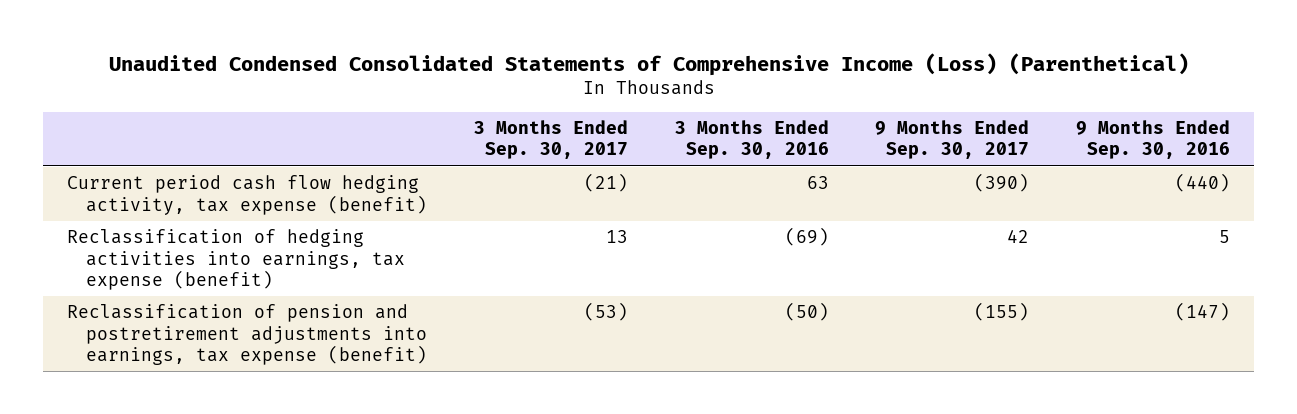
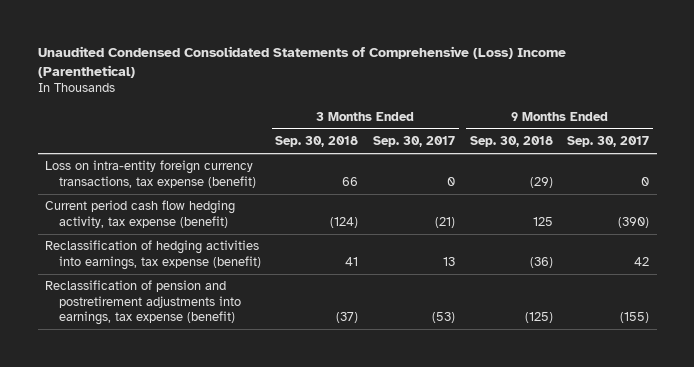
- Unaudited Condensed Consolidated Statements of Comprehensive Income (Loss) (Parenthetical)
+ Unaudited Condensed Consolidated Statements of Comprehensive (Loss) Income (Parenthetical)
- | 3 Months Ended Sep. 30, 2017 | 3 Months Ended Sep. 30, 2016 | 9 Months Ended Sep. 30, 2017 | 9 Months Ended Sep. 30, 2016
+ | 3 Months Ended Sep. 30, 2018 | 3 Months Ended Sep. 30, 2017 | 9 Months Ended Sep. 30, 2018 | 9 Months Ended Sep. 30, 2017
+ Loss on intra-entity foreign currency transactions, tax expense (benefit) | 66 | 0 | (29) | 0

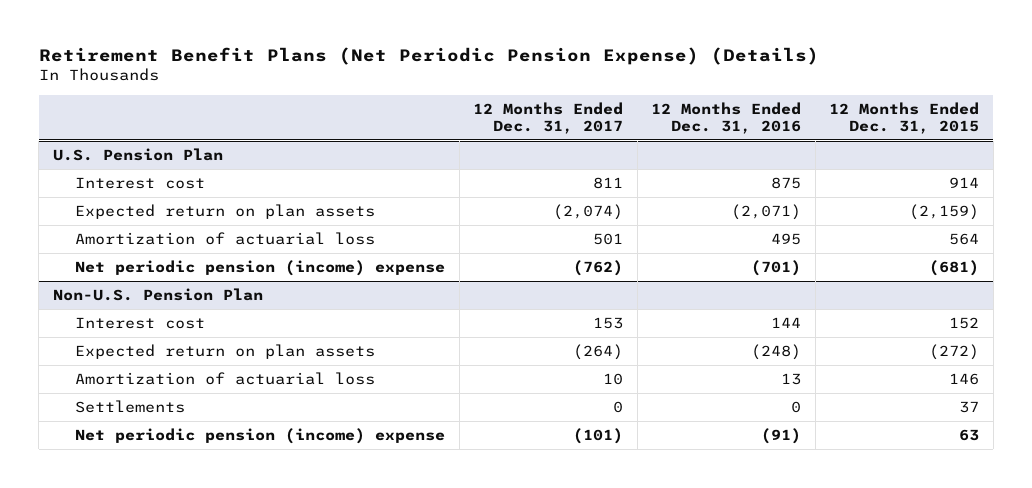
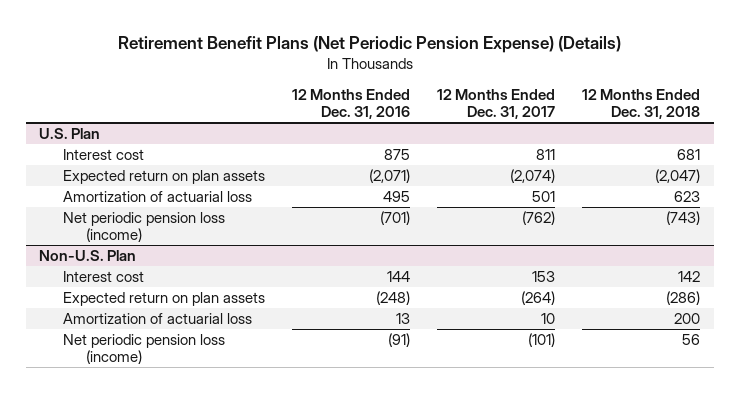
- | 12 Months Ended Dec. 31, 2017 | 12 Months Ended Dec. 31, 2016 | 12 Months Ended Dec. 31, 2015
+ | 12 Months Ended Dec. 31, 2016 | 12 Months Ended Dec. 31, 2017 | 12 Months Ended Dec. 31, 2018
- U.S. Pension Plan
+ U.S. Plan
- Net periodic pension (income) expense | (762) | (701) | (681)
- Non-U.S. Pension Plan
+ Net periodic pension loss (income) | (701) | (762) | (743)
+ Non-U.S. Plan
- Settlements | 0 | 0 | 37
- Net periodic pension (income) expense | (101) | (91) | 63
+ Net periodic pension loss (income) | (91) | (101) | 56

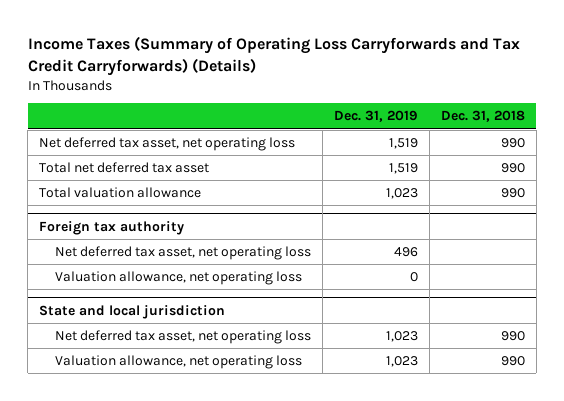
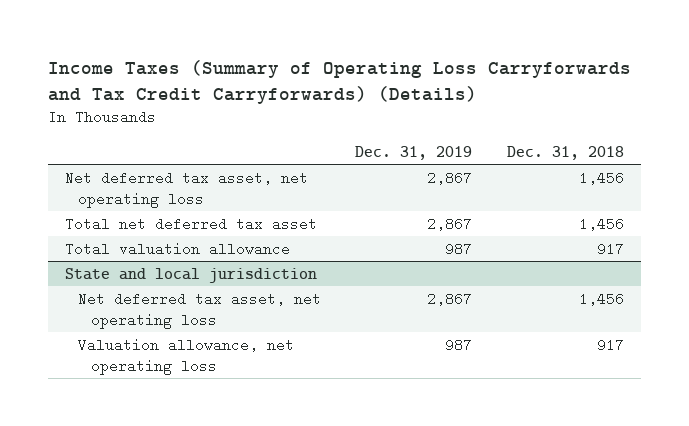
- Net deferred tax asset, net operating loss | 1,519 | 990
- Total net deferred tax asset | 1,519 | 990
- Total valuation allowance | 1,023 | 990
- Foreign tax authority
- Net deferred tax asset, net operating loss | 496 |
- Valuation allowance, net operating loss | 0 |
+ Net deferred tax asset, net operating loss | 2,867 | 1,456
+ Total net deferred tax asset | 2,867 | 1,456
+ Total valuation allowance | 987 | 917
@ State and local jurisdiction
- Net deferred tax asset, net operating loss | 1,023 | 990
- Valuation allowance, net operating loss | 1,023 | 990
+ Net deferred tax asset, net operating loss | 2,867 | 1,456
+ Valuation allowance, net operating loss | 987 | 917

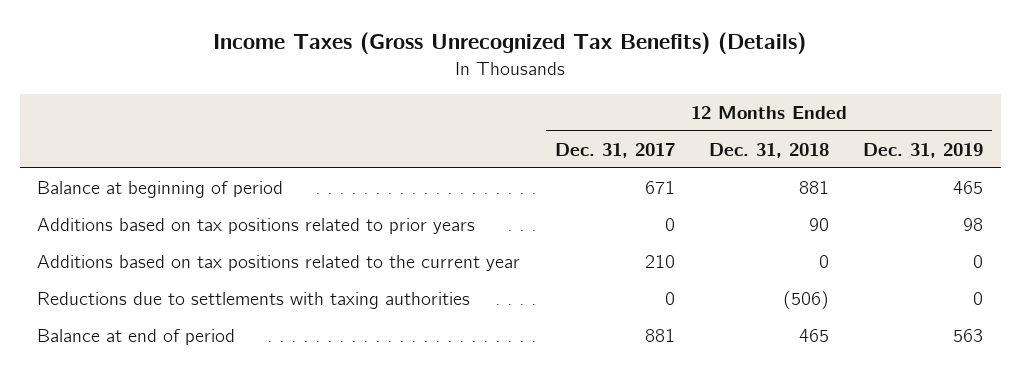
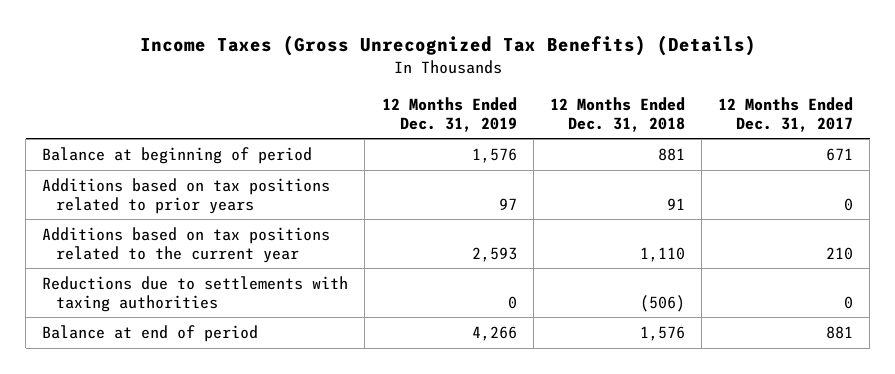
- | 12 Months Ended Dec. 31, 2017 | 12 Months Ended Dec. 31, 2018 | 12 Months Ended Dec. 31, 2019
+ | 12 Months Ended Dec. 31, 2019 | 12 Months Ended Dec. 31, 2018 | 12 Months Ended Dec. 31, 2017
- Balance at beginning of period | 671 | 881 | 465
- Additions based on tax positions related to prior years | 0 | 90 | 98
- Additions based on tax positions related to the current year | 210 | 0 | 0
+ Balance at beginning of period | 1,576 | 881 | 671
+ Additions based on tax positions related to prior years | 97 | 91 | 0
+ Additions based on tax positions related to the current year | 2,593 | 1,110 | 210
- Balance at end of period | 881 | 465 | 563
+ Balance at end of period | 4,266 | 1,576 | 881

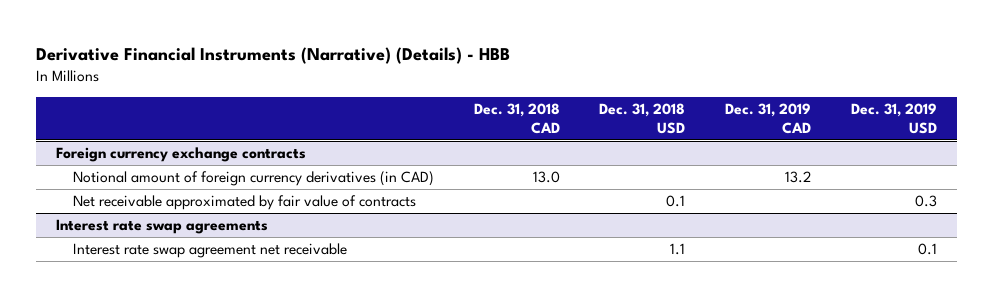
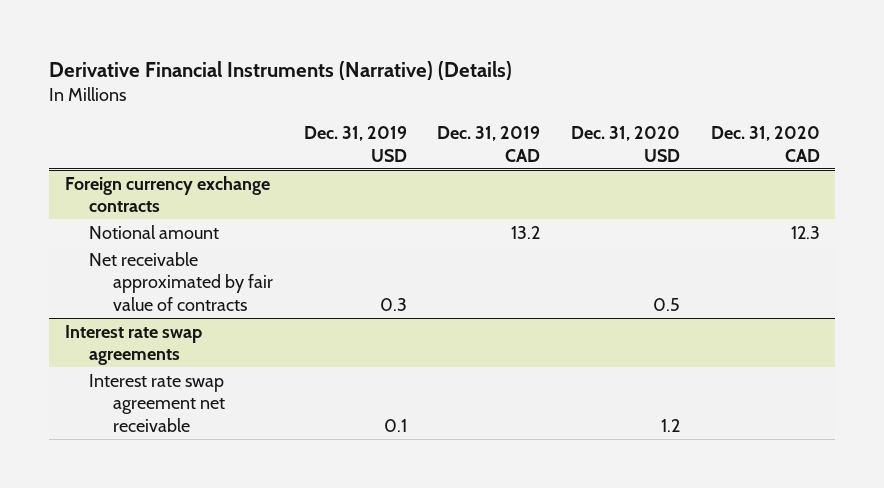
- Derivative Financial Instruments (Narrative) (Details) - HBB
+ Derivative Financial Instruments (Narrative) (Details)
- | Dec. 31, 2018 CAD | Dec. 31, 2018 USD | Dec. 31, 2019 CAD | Dec. 31, 2019 USD
+ | Dec. 31, 2019 USD | Dec. 31, 2019 CAD | Dec. 31, 2020 USD | Dec. 31, 2020 CAD
@ Foreign currency exchange contracts
- Notional amount of foreign currency derivatives (in CAD) | 13.0 | | 13.2 |
+ Notional amount | | 13.2 | | 12.3

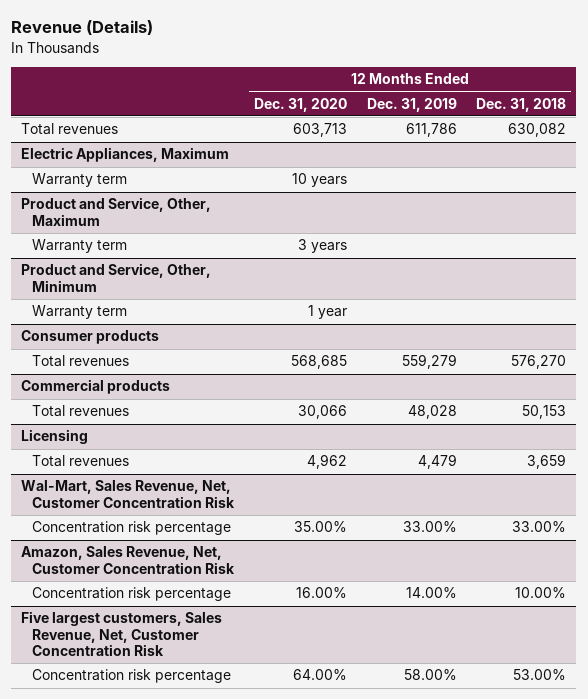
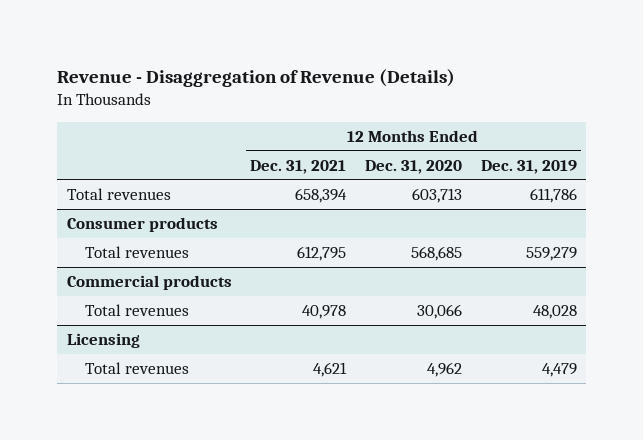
- Revenue (Details)
+ Revenue - Disaggregation of Revenue (Details)
- | 12 Months Ended Dec. 31, 2020 | 12 Months Ended Dec. 31, 2019 | 12 Months Ended Dec. 31, 2018
+ | 12 Months Ended Dec. 31, 2021 | 12 Months Ended Dec. 31, 2020 | 12 Months Ended Dec. 31, 2019
- Electric Appliances, Maximum
- Warranty term | 10 years | |
- Product and Service, Other, Maximum
- Warranty term | 3 years | |
- Product and Service, Other, Minimum
- Warranty term | 1 year | |
- Wal-Mart, Sales Revenue, Net, Customer Concentration Risk
- Concentration risk percentage | 35.00% | 33.00% | 33.00%
- Amazon, Sales Revenue, Net, Customer Concentration Risk
- Concentration risk percentage | 16.00% | 14.00% | 10.00%
- Five largest customers, Sales Revenue, Net, Customer Concentration Risk
- Concentration risk percentage | 64.00% | 58.00% | 53.00%

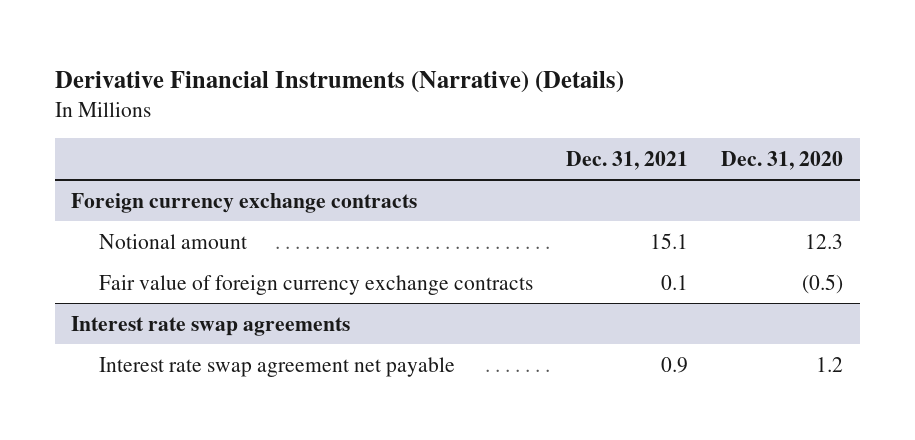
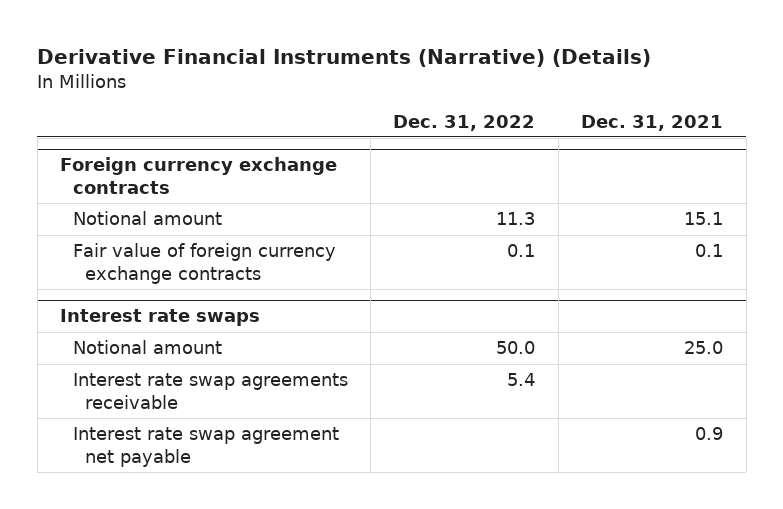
- | Dec. 31, 2021 | Dec. 31, 2020
+ | Dec. 31, 2022 | Dec. 31, 2021
- Interest rate swap agreements
+ Interest rate swaps
+ Notional amount | 50.0 | 25.0
+ Interest rate swap agreements receivable | 5.4 |

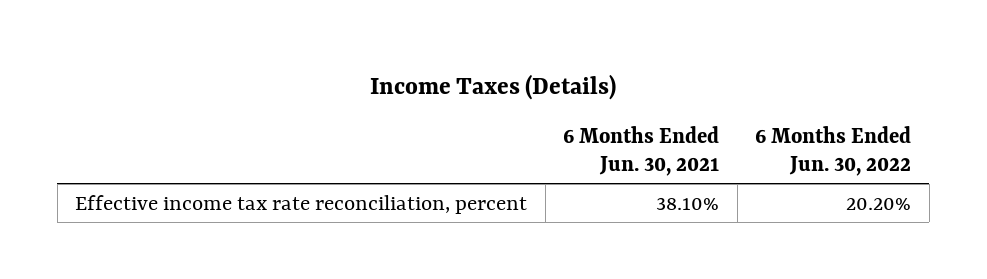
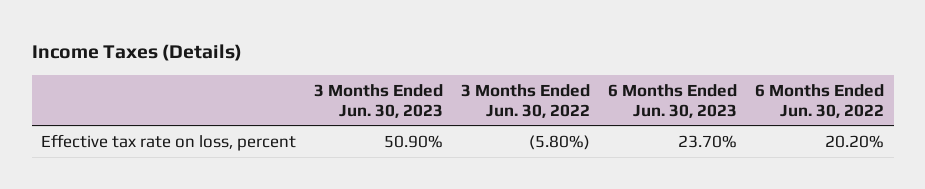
- | 6 Months Ended Jun. 30, 2021 | 6 Months Ended Jun. 30, 2022
+ | 3 Months Ended Jun. 30, 2023 | 3 Months Ended Jun. 30, 2022 | 6 Months Ended Jun. 30, 2023 | 6 Months Ended Jun. 30, 2022
- Effective income tax rate reconciliation, percent | 38.10% | 20.20%
+ Effective tax rate on loss, percent | 50.90% | (5.80%) | 23.70% | 20.20%

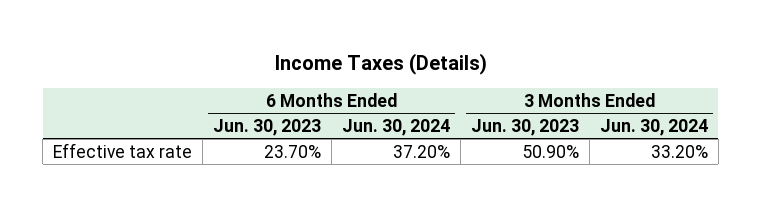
- | 3 Months Ended Jun. 30, 2023 | 3 Months Ended Jun. 30, 2022 | 6 Months Ended Jun. 30, 2023 | 6 Months Ended Jun. 30, 2022
+ | 6 Months Ended Jun. 30, 2023 | 6 Months Ended Jun. 30, 2024 | 3 Months Ended Jun. 30, 2023 | 3 Months Ended Jun. 30, 2024
- Effective tax rate on loss, percent | 50.90% | (5.80%) | 23.70% | 20.20%
+ Effective tax rate | 23.70% | 37.20% | 50.90% | 33.20%

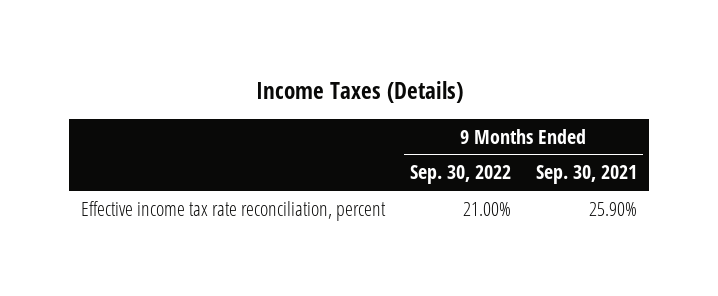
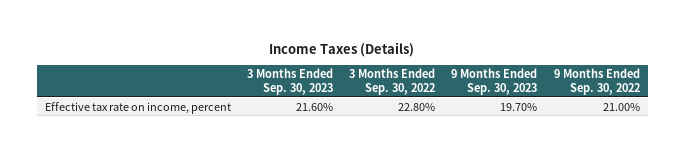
- | 9 Months Ended Sep. 30, 2022 | 9 Months Ended Sep. 30, 2021
+ | 3 Months Ended Sep. 30, 2023 | 3 Months Ended Sep. 30, 2022 | 9 Months Ended Sep. 30, 2023 | 9 Months Ended Sep. 30, 2022
- Effective income tax rate reconciliation, percent | 21.00% | 25.90%
+ Effective tax rate on income, percent | 21.60% | 22.80% | 19.70% | 21.00%

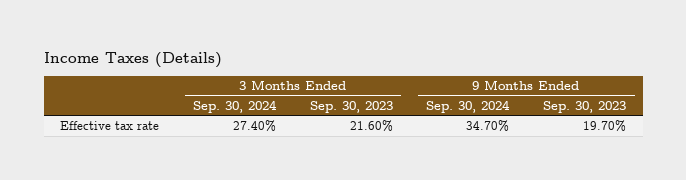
- | 3 Months Ended Sep. 30, 2023 | 3 Months Ended Sep. 30, 2022 | 9 Months Ended Sep. 30, 2023 | 9 Months Ended Sep. 30, 2022
+ | 3 Months Ended Sep. 30, 2024 | 3 Months Ended Sep. 30, 2023 | 9 Months Ended Sep. 30, 2024 | 9 Months Ended Sep. 30, 2023
- Effective tax rate on income, percent | 21.60% | 22.80% | 19.70% | 21.00%
+ Effective tax rate | 27.40% | 21.60% | 34.70% | 19.70%

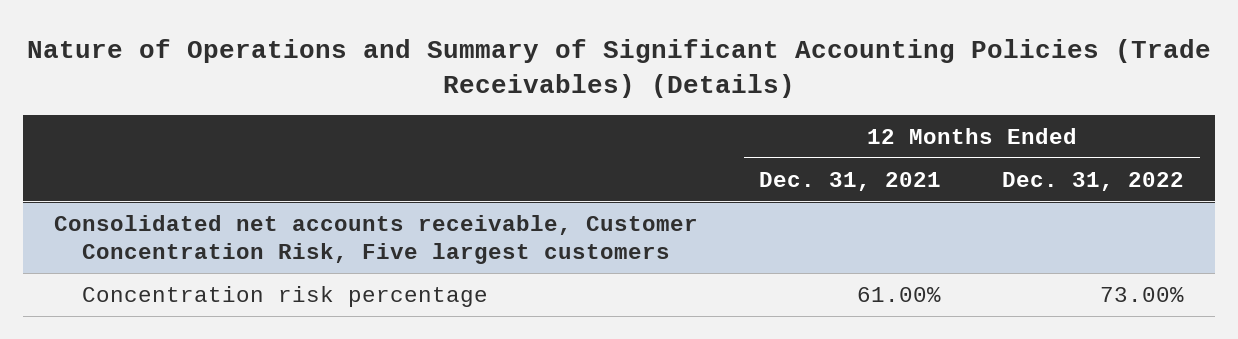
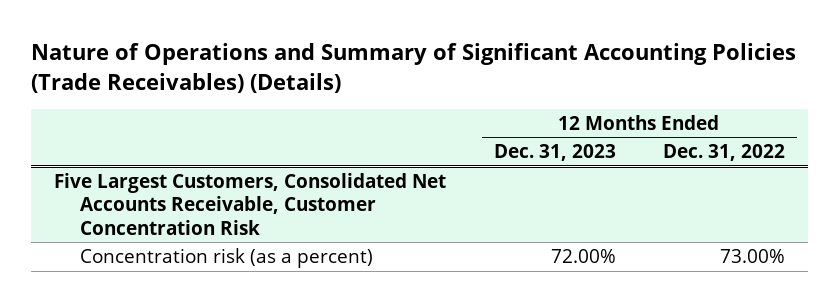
- | 12 Months Ended Dec. 31, 2021 | 12 Months Ended Dec. 31, 2022
+ | 12 Months Ended Dec. 31, 2023 | 12 Months Ended Dec. 31, 2022
- Consolidated net accounts receivable, Customer Concentration Risk, Five largest customers
- Concentration risk percentage | 61.00% | 73.00%
+ Five Largest Customers, Consolidated Net Accounts Receivable, Customer Concentration Risk
+ Concentration risk (as a percent) | 72.00% | 73.00%

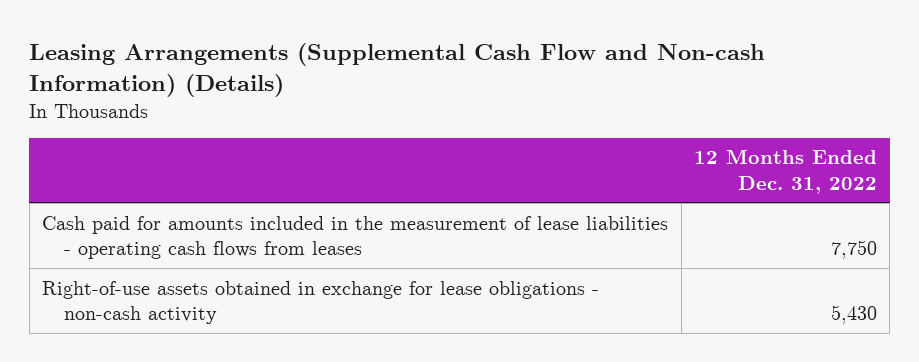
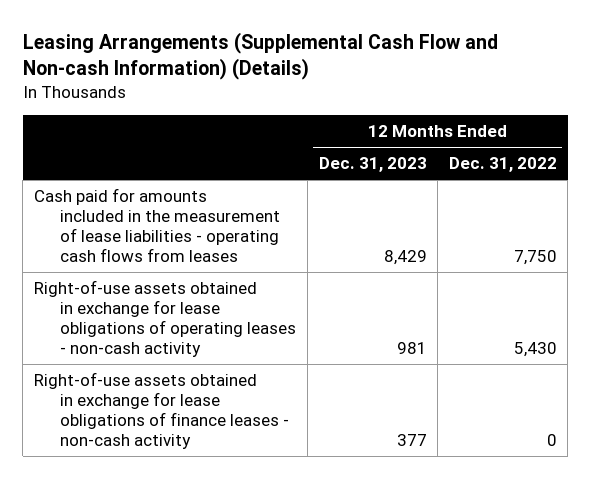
- | 12 Months Ended Dec. 31, 2022
+ | 12 Months Ended Dec. 31, 2023 | 12 Months Ended Dec. 31, 2022
- Right-of-use assets obtained in exchange for lease obligations - non-cash activity | 5,430
+ Right-of-use assets obtained in exchange for lease obligations of operating leases - non-cash activity | 981 | 5,430
+ Right-of-use assets obtained in exchange for lease obligations of finance leases - non-cash activity | 377 | 0

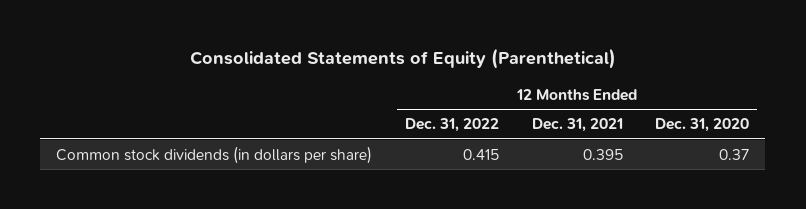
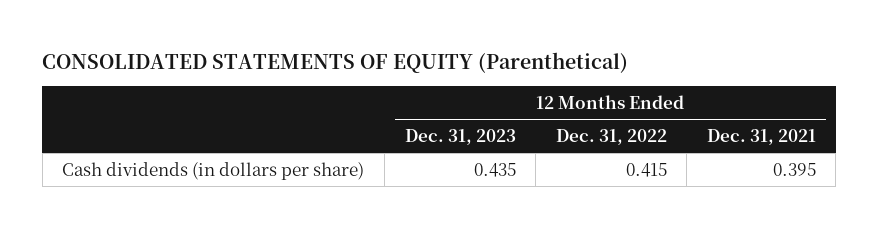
- Consolidated Statements of Equity (Parenthetical)
+ CONSOLIDATED STATEMENTS OF EQUITY (Parenthetical)
- | 12 Months Ended Dec. 31, 2022 | 12 Months Ended Dec. 31, 2021 | 12 Months Ended Dec. 31, 2020
+ | 12 Months Ended Dec. 31, 2023 | 12 Months Ended Dec. 31, 2022 | 12 Months Ended Dec. 31, 2021
- Common stock dividends (in dollars per share) | 0.415 | 0.395 | 0.37
+ Cash dividends (in dollars per share) | 0.435 | 0.415 | 0.395

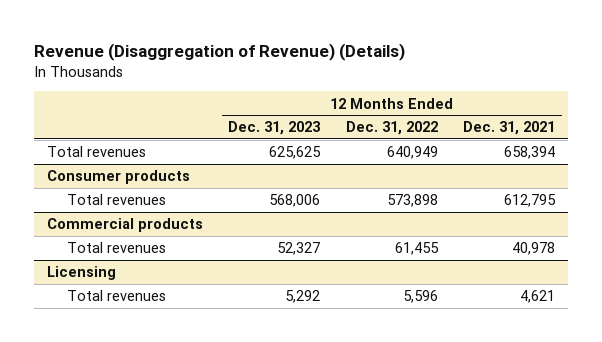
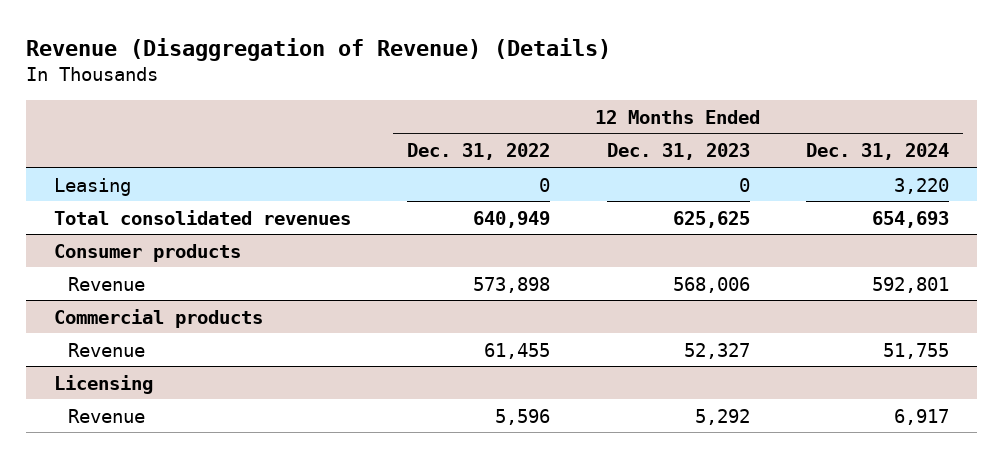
- | 12 Months Ended Dec. 31, 2023 | 12 Months Ended Dec. 31, 2022 | 12 Months Ended Dec. 31, 2021
+ | 12 Months Ended Dec. 31, 2022 | 12 Months Ended Dec. 31, 2023 | 12 Months Ended Dec. 31, 2024
- Total revenues | 625,625 | 640,949 | 658,394
+ Leasing | 0 | 0 | 3,220
+ Total consolidated revenues | 640,949 | 625,625 | 654,693
@ Consumer products
- Total revenues | 568,006 | 573,898 | 612,795
+ Revenue | 573,898 | 568,006 | 592,801
@ Commercial products
- Total revenues | 52,327 | 61,455 | 40,978
+ Revenue | 61,455 | 52,327 | 51,755
@ Licensing
- Total revenues | 5,292 | 5,596 | 4,621
+ Revenue | 5,596 | 5,292 | 6,917

